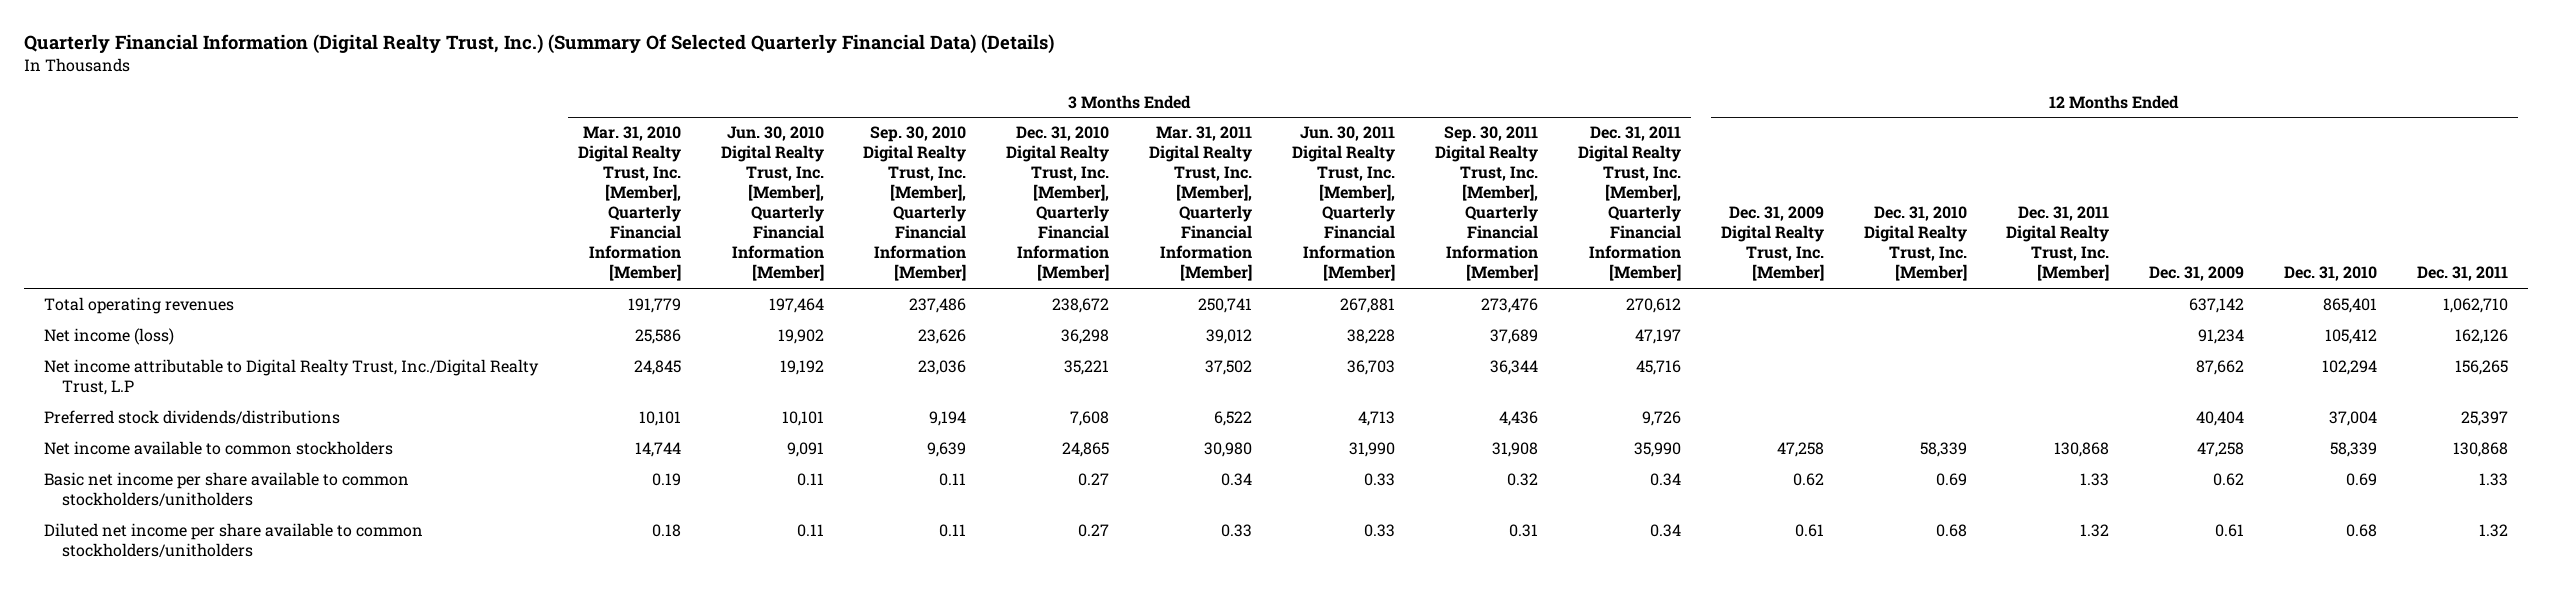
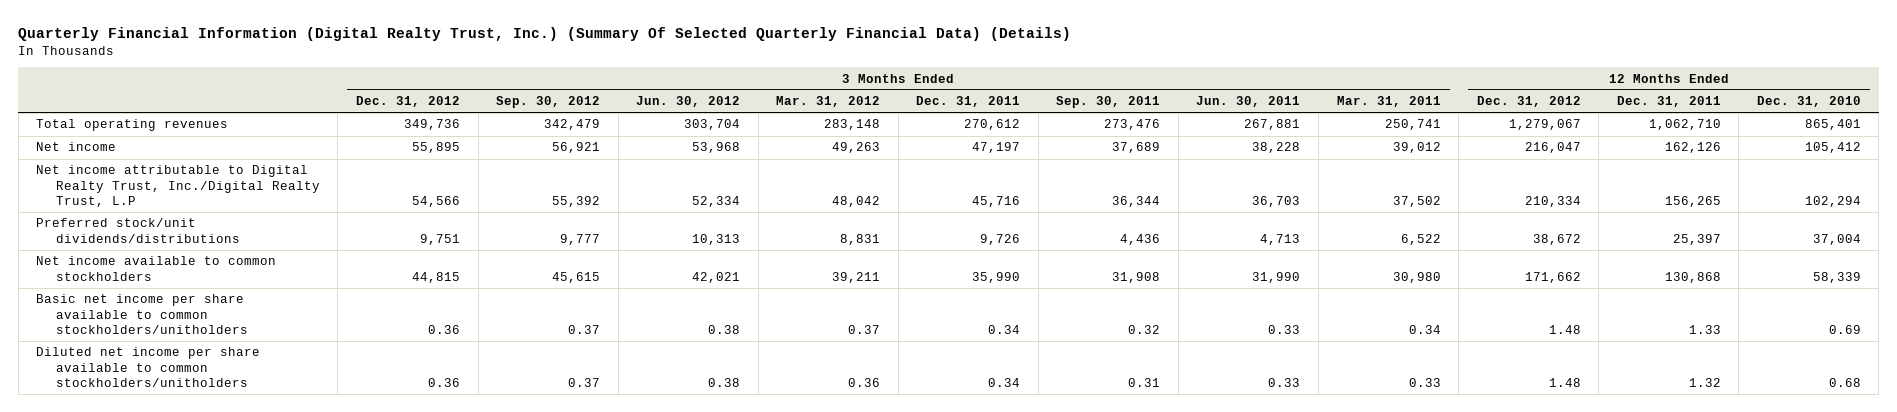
- | 3 Months Ended Mar. 31, 2010 Digital Realty Trust, Inc. [Member], Quarterly Financial Information [Member] | 3 Months Ended Jun. 30, 2010 Digital Realty Trust, Inc. [Member], Quarterly Financial Information [Member] | 3 Months Ended Sep. 30, 2010 Digital Realty Trust, Inc. [Member], Quarterly Financial Information [Member] | 3 Months Ended Dec. 31, 2010 Digital Realty Trust, Inc. [Member], Quarterly Financial Information [Member] | 3 Months Ended Mar. 31, 2011 Digital Realty Trust, Inc. [Member], Quarterly Financial Information [Member] | 3 Months Ended Jun. 30, 2011 Digital Realty Trust, Inc. [Member], Quarterly Financial Information [Member] | 3 Months Ended Sep. 30, 2011 Digital Realty Trust, Inc. [Member], Quarterly Financial Information [Member] | 3 Months Ended Dec. 31, 2011 Digital Realty Trust, Inc. [Member], Quarterly Financial Information [Member] | 12 Months Ended Dec. 31, 2009 Digital Realty Trust, Inc. [Member] | 12 Months Ended Dec. 31, 2010 Digital Realty Trust, Inc. [Member] | 12 Months Ended Dec. 31, 2011 Digital Realty Trust, Inc. [Member] | 12 Months Ended Dec. 31, 2009 | 12 Months Ended Dec. 31, 2010 | 12 Months Ended Dec. 31, 2011
+ | 3 Months Ended Dec. 31, 2012 | 3 Months Ended Sep. 30, 2012 | 3 Months Ended Jun. 30, 2012 | 3 Months Ended Mar. 31, 2012 | 3 Months Ended Dec. 31, 2011 | 3 Months Ended Sep. 30, 2011 | 3 Months Ended Jun. 30, 2011 | 3 Months Ended Mar. 31, 2011 | 12 Months Ended Dec. 31, 2012 | 12 Months Ended Dec. 31, 2011 | 12 Months Ended Dec. 31, 2010
- Net income (loss) | 25,586 | 19,902 | 23,626 | 36,298 | 39,012 | 38,228 | 37,689 | 47,197 | | | | 91,234 | 105,412 | 162,126
+ Net income | 55,895 | 56,921 | 53,968 | 49,263 | 47,197 | 37,689 | 38,228 | 39,012 | 216,047 | 162,126 | 105,412
- Preferred stock dividends/distributions | 10,101 | 10,101 | 9,194 | 7,608 | 6,522 | 4,713 | 4,436 | 9,726 | | | | 40,404 | 37,004 | 25,397
+ Preferred stock/unit dividends/distributions | 9,751 | 9,777 | 10,313 | 8,831 | 9,726 | 4,436 | 4,713 | 6,522 | 38,672 | 25,397 | 37,004

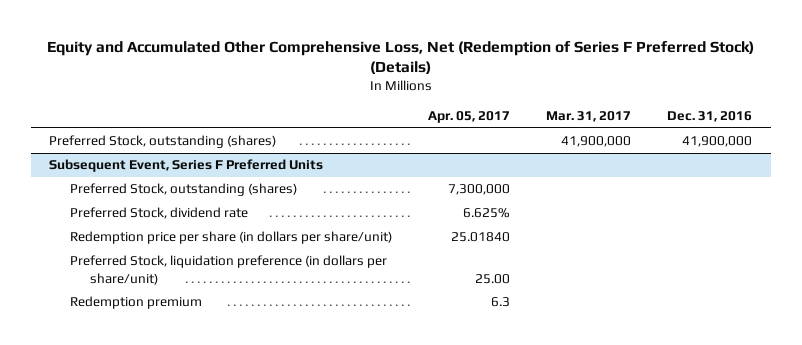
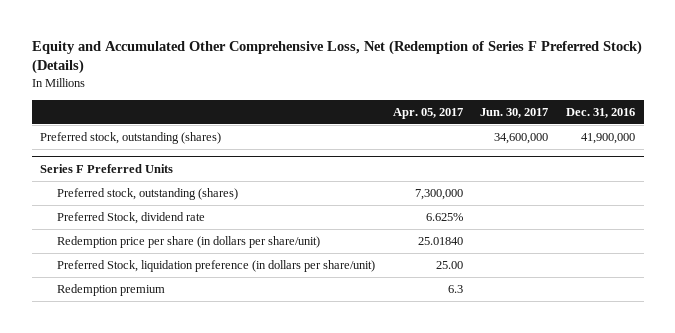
- | Apr. 05, 2017 | Mar. 31, 2017 | Dec. 31, 2016
+ | Apr. 05, 2017 | Jun. 30, 2017 | Dec. 31, 2016
- Preferred Stock, outstanding (shares) | | 41,900,000 | 41,900,000
- Subsequent Event, Series F Preferred Units
- Preferred Stock, outstanding (shares) | 7,300,000 | |
+ Preferred stock, outstanding (shares) | | 34,600,000 | 41,900,000
+ Series F Preferred Units
+ Preferred stock, outstanding (shares) | 7,300,000 | |

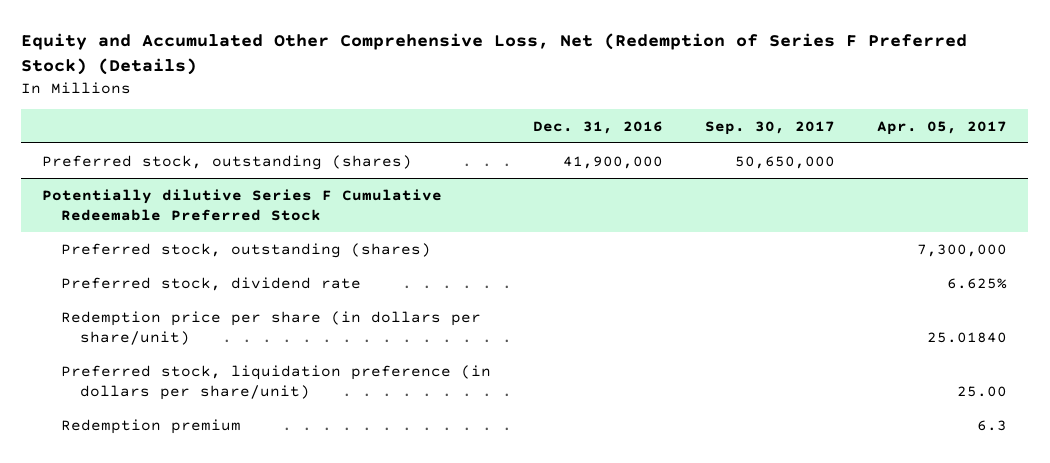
- | Apr. 05, 2017 | Jun. 30, 2017 | Dec. 31, 2016
+ | Dec. 31, 2016 | Sep. 30, 2017 | Apr. 05, 2017
- Series F Preferred Units
+ Potentially dilutive Series F Cumulative Redeemable Preferred Stock
- Preferred Stock, dividend rate | 6.625% | |
+ Preferred stock, dividend rate | | | 6.625%
- Preferred Stock, liquidation preference (in dollars per share/unit) | 25.00 | |
+ Preferred stock, liquidation preference (in dollars per share/unit) | | | 25.00

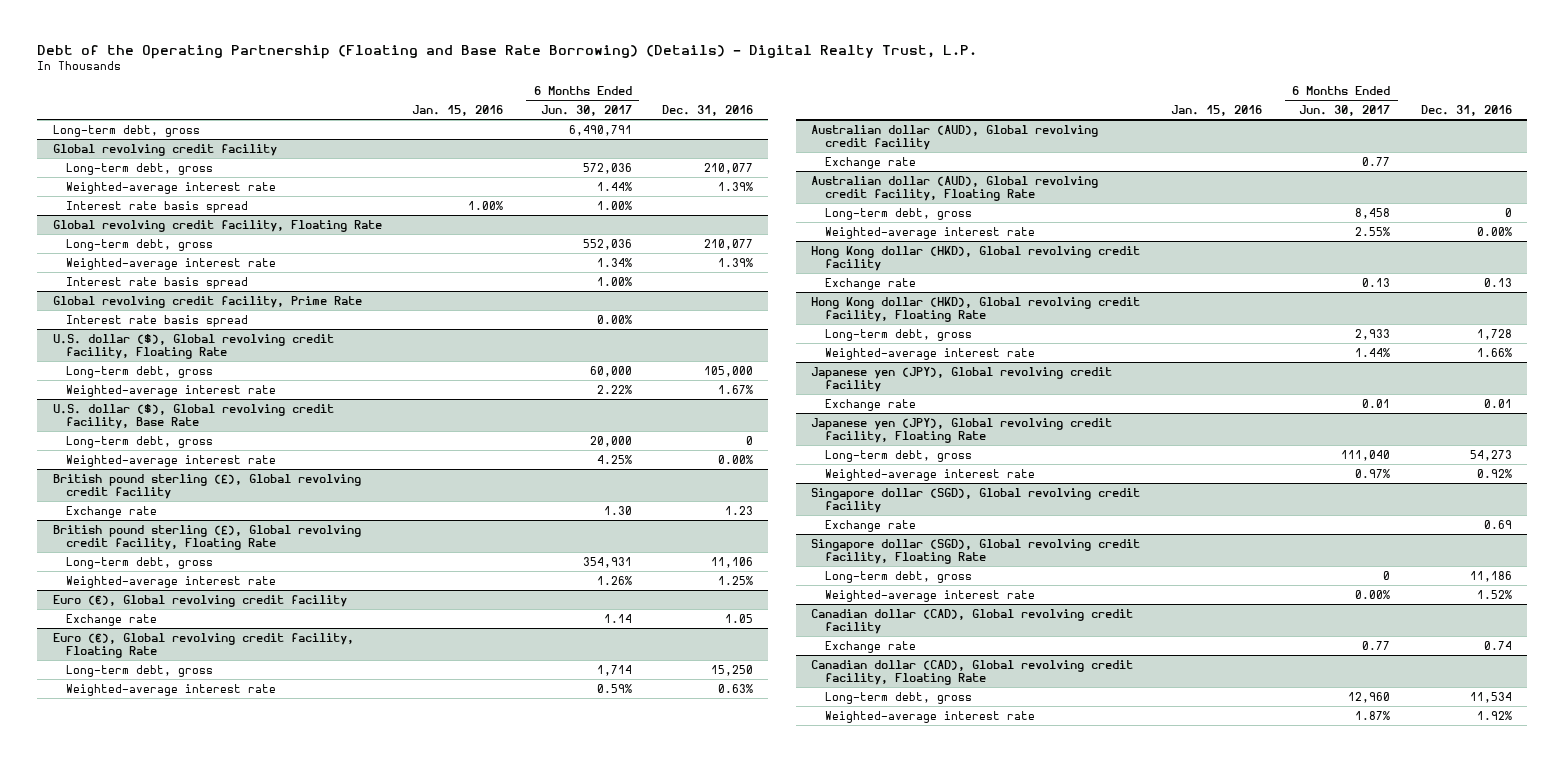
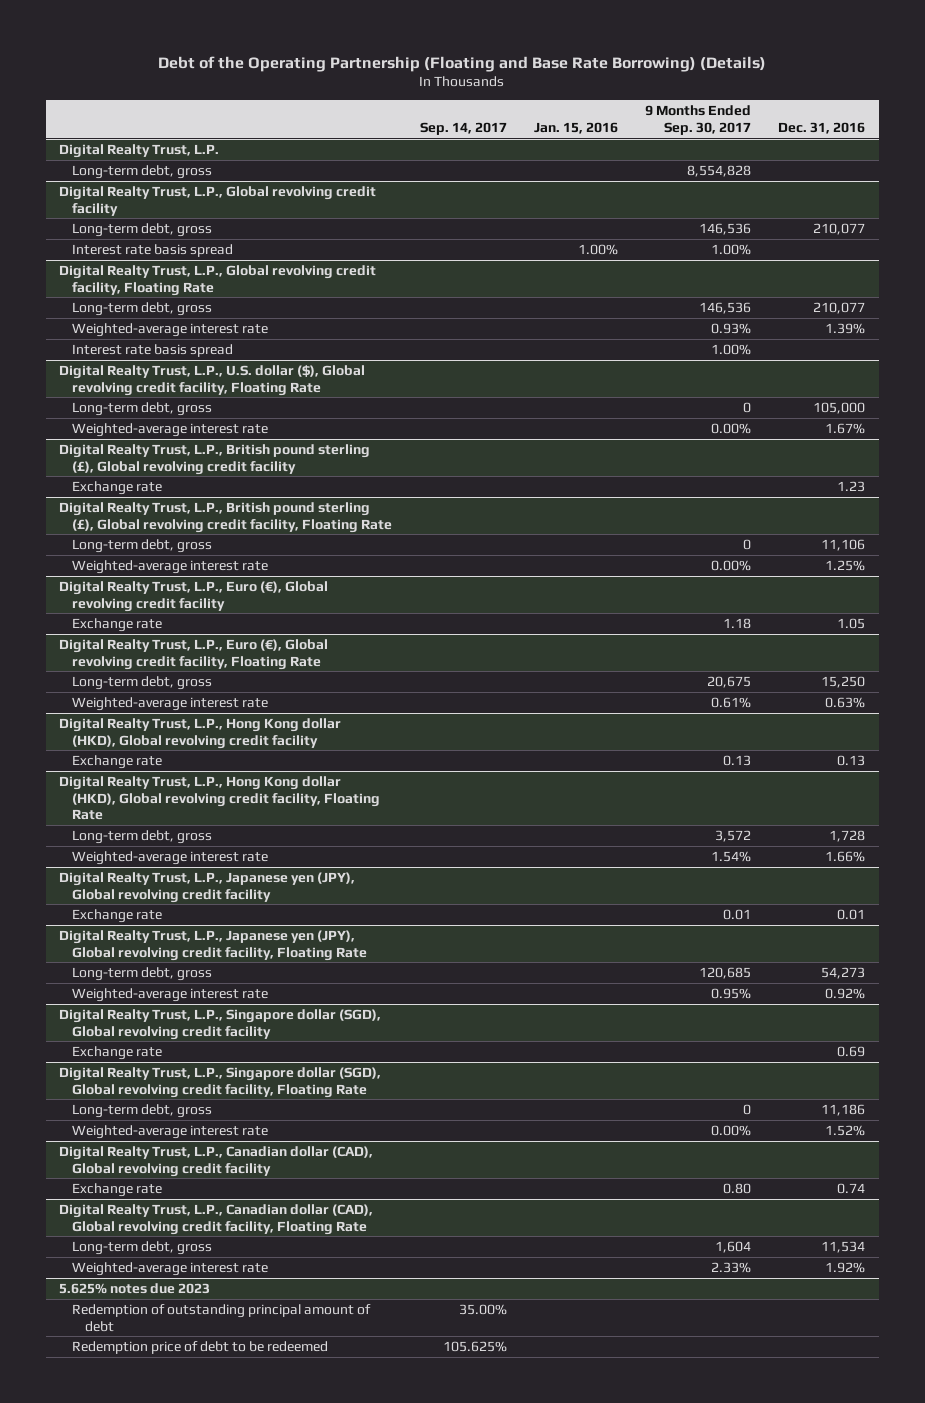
- Debt of the Operating Partnership (Floating and Base Rate Borrowing) (Details) - Digital Realty Trust, L.P.
+ Debt of the Operating Partnership (Floating and Base Rate Borrowing) (Details)
- | Jan. 15, 2016 | 6 Months Ended Jun. 30, 2017 | Dec. 31, 2016
+ | Sep. 14, 2017 | Jan. 15, 2016 | 9 Months Ended Sep. 30, 2017 | Dec. 31, 2016
+ Digital Realty Trust, L.P.
- Global revolving credit facility
+ Digital Realty Trust, L.P., Global revolving credit facility
- Weighted-average interest rate | | 1.44% | 1.39%
- Global revolving credit facility, Floating Rate
+ Digital Realty Trust, L.P., Global revolving credit facility, Floating Rate
- Global revolving credit facility, Prime Rate
- Interest rate basis spread | | 0.00% |
- U.S. dollar ($), Global revolving credit facility, Floating Rate
+ Digital Realty Trust, L.P., U.S. dollar ($), Global revolving credit facility, Floating Rate
- U.S. dollar ($), Global revolving credit facility, Base Rate
- Long-term debt, gross | | 20,000 | 0
- Weighted-average interest rate | | 4.25% | 0.00%
- British pound sterling (£), Global revolving credit facility
+ Digital Realty Trust, L.P., British pound sterling (£), Global revolving credit facility
- British pound sterling (£), Global revolving credit facility, Floating Rate
+ Digital Realty Trust, L.P., British pound sterling (£), Global revolving credit facility, Floating Rate
- Euro (€), Global revolving credit facility
+ Digital Realty Trust, L.P., Euro (€), Global revolving credit facility
- Euro (€), Global revolving credit facility, Floating Rate
+ Digital Realty Trust, L.P., Euro (€), Global revolving credit facility, Floating Rate
- Australian dollar (AUD), Global revolving credit facility
- Exchange rate | | 0.77 |
- Australian dollar (AUD), Global revolving credit facility, Floating Rate
- Long-term debt, gross | | 8,458 | 0
- Weighted-average interest rate | | 2.55% | 0.00%
- Hong Kong dollar (HKD), Global revolving credit facility
+ Digital Realty Trust, L.P., Hong Kong dollar (HKD), Global revolving credit facility
- Hong Kong dollar (HKD), Global revolving credit facility, Floating Rate
+ Digital Realty Trust, L.P., Hong Kong dollar (HKD), Global revolving credit facility, Floating Rate
- Japanese yen (JPY), Global revolving credit facility
+ Digital Realty Trust, L.P., Japanese yen (JPY), Global revolving credit facility
- Japanese yen (JPY), Global revolving credit facility, Floating Rate
+ Digital Realty Trust, L.P., Japanese yen (JPY), Global revolving credit facility, Floating Rate
- Singapore dollar (SGD), Global revolving credit facility
+ Digital Realty Trust, L.P., Singapore dollar (SGD), Global revolving credit facility
- Singapore dollar (SGD), Global revolving credit facility, Floating Rate
+ Digital Realty Trust, L.P., Singapore dollar (SGD), Global revolving credit facility, Floating Rate
- Canadian dollar (CAD), Global revolving credit facility
+ Digital Realty Trust, L.P., Canadian dollar (CAD), Global revolving credit facility
- Canadian dollar (CAD), Global revolving credit facility, Floating Rate
+ Digital Realty Trust, L.P., Canadian dollar (CAD), Global revolving credit facility, Floating Rate
+ 5.625% notes due 2023
+ Redemption of outstanding principal amount of debt | 35.00% | | |
+ Redemption price of debt to be redeemed | 105.625% | | |

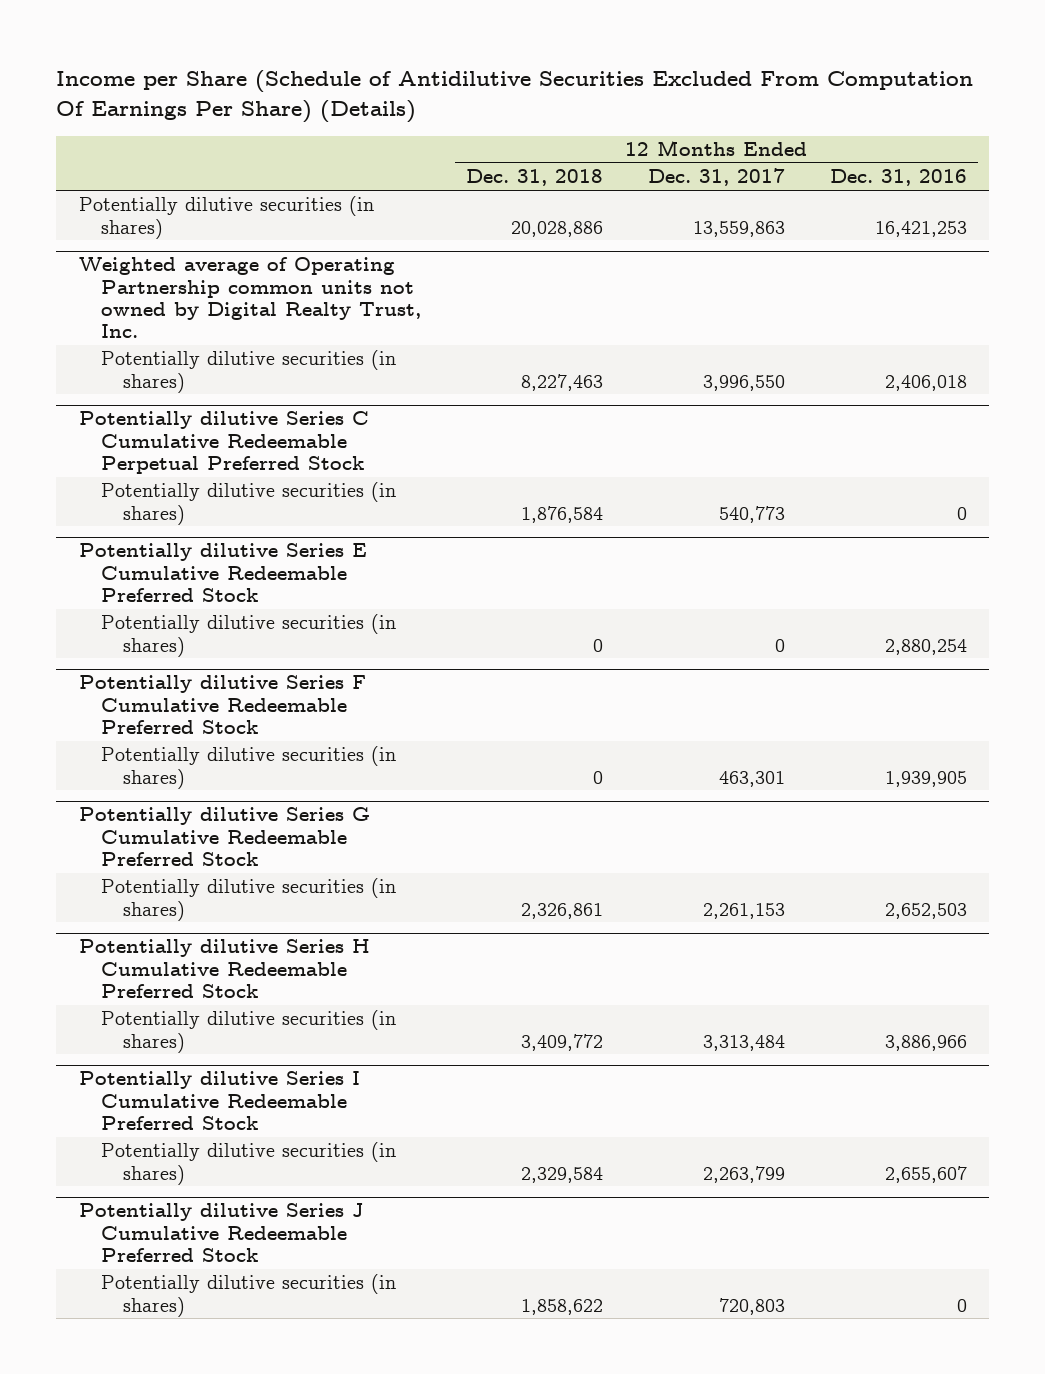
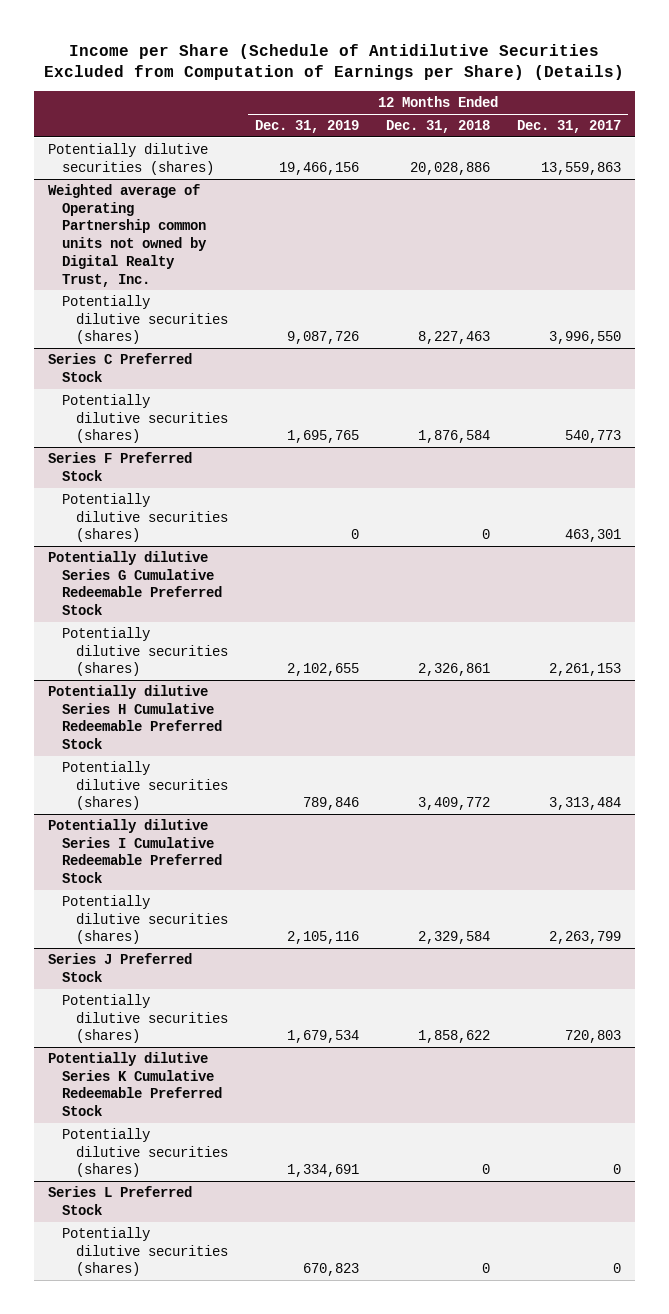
- Income per Share (Schedule of Antidilutive Securities Excluded From Computation Of Earnings Per Share) (Details)
+ Income per Share (Schedule of Antidilutive Securities Excluded from Computation of Earnings per Share) (Details)
- | 12 Months Ended Dec. 31, 2018 | 12 Months Ended Dec. 31, 2017 | 12 Months Ended Dec. 31, 2016
+ | 12 Months Ended Dec. 31, 2019 | 12 Months Ended Dec. 31, 2018 | 12 Months Ended Dec. 31, 2017
- Potentially dilutive securities (in shares) | 20,028,886 | 13,559,863 | 16,421,253
+ Potentially dilutive securities (shares) | 19,466,156 | 20,028,886 | 13,559,863
@ Weighted average of Operating Partnership common units not owned by Digital Realty Trust, Inc.
- Potentially dilutive securities (in shares) | 8,227,463 | 3,996,550 | 2,406,018
- Potentially dilutive Series C Cumulative Redeemable Perpetual Preferred Stock
- Potentially dilutive securities (in shares) | 1,876,584 | 540,773 | 0
- Potentially dilutive Series E Cumulative Redeemable Preferred Stock
- Potentially dilutive securities (in shares) | 0 | 0 | 2,880,254
- Potentially dilutive Series F Cumulative Redeemable Preferred Stock
- Potentially dilutive securities (in shares) | 0 | 463,301 | 1,939,905
@ Weighted average of Operating Partnership common units not owned by Digital Realty Trust, Inc.
+ Potentially dilutive securities (shares) | 9,087,726 | 8,227,463 | 3,996,550
+ Series C Preferred Stock
+ Potentially dilutive securities (shares) | 1,695,765 | 1,876,584 | 540,773
+ Series F Preferred Stock
+ Potentially dilutive securities (shares) | 0 | 0 | 463,301
@ Potentially dilutive Series G Cumulative Redeemable Preferred Stock
- Potentially dilutive securities (in shares) | 2,326,861 | 2,261,153 | 2,652,503
+ Potentially dilutive securities (shares) | 2,102,655 | 2,326,861 | 2,261,153
@ Potentially dilutive Series H Cumulative Redeemable Preferred Stock
- Potentially dilutive securities (in shares) | 3,409,772 | 3,313,484 | 3,886,966
+ Potentially dilutive securities (shares) | 789,846 | 3,409,772 | 3,313,484
@ Potentially dilutive Series I Cumulative Redeemable Preferred Stock
- Potentially dilutive securities (in shares) | 2,329,584 | 2,263,799 | 2,655,607
- Potentially dilutive Series J Cumulative Redeemable Preferred Stock
- Potentially dilutive securities (in shares) | 1,858,622 | 720,803 | 0
@ Potentially dilutive Series I Cumulative Redeemable Preferred Stock
+ Potentially dilutive securities (shares) | 2,105,116 | 2,329,584 | 2,263,799
+ Series J Preferred Stock
+ Potentially dilutive securities (shares) | 1,679,534 | 1,858,622 | 720,803
+ Potentially dilutive Series K Cumulative Redeemable Preferred Stock
+ Potentially dilutive securities (shares) | 1,334,691 | 0 | 0
+ Series L Preferred Stock
+ Potentially dilutive securities (shares) | 670,823 | 0 | 0

